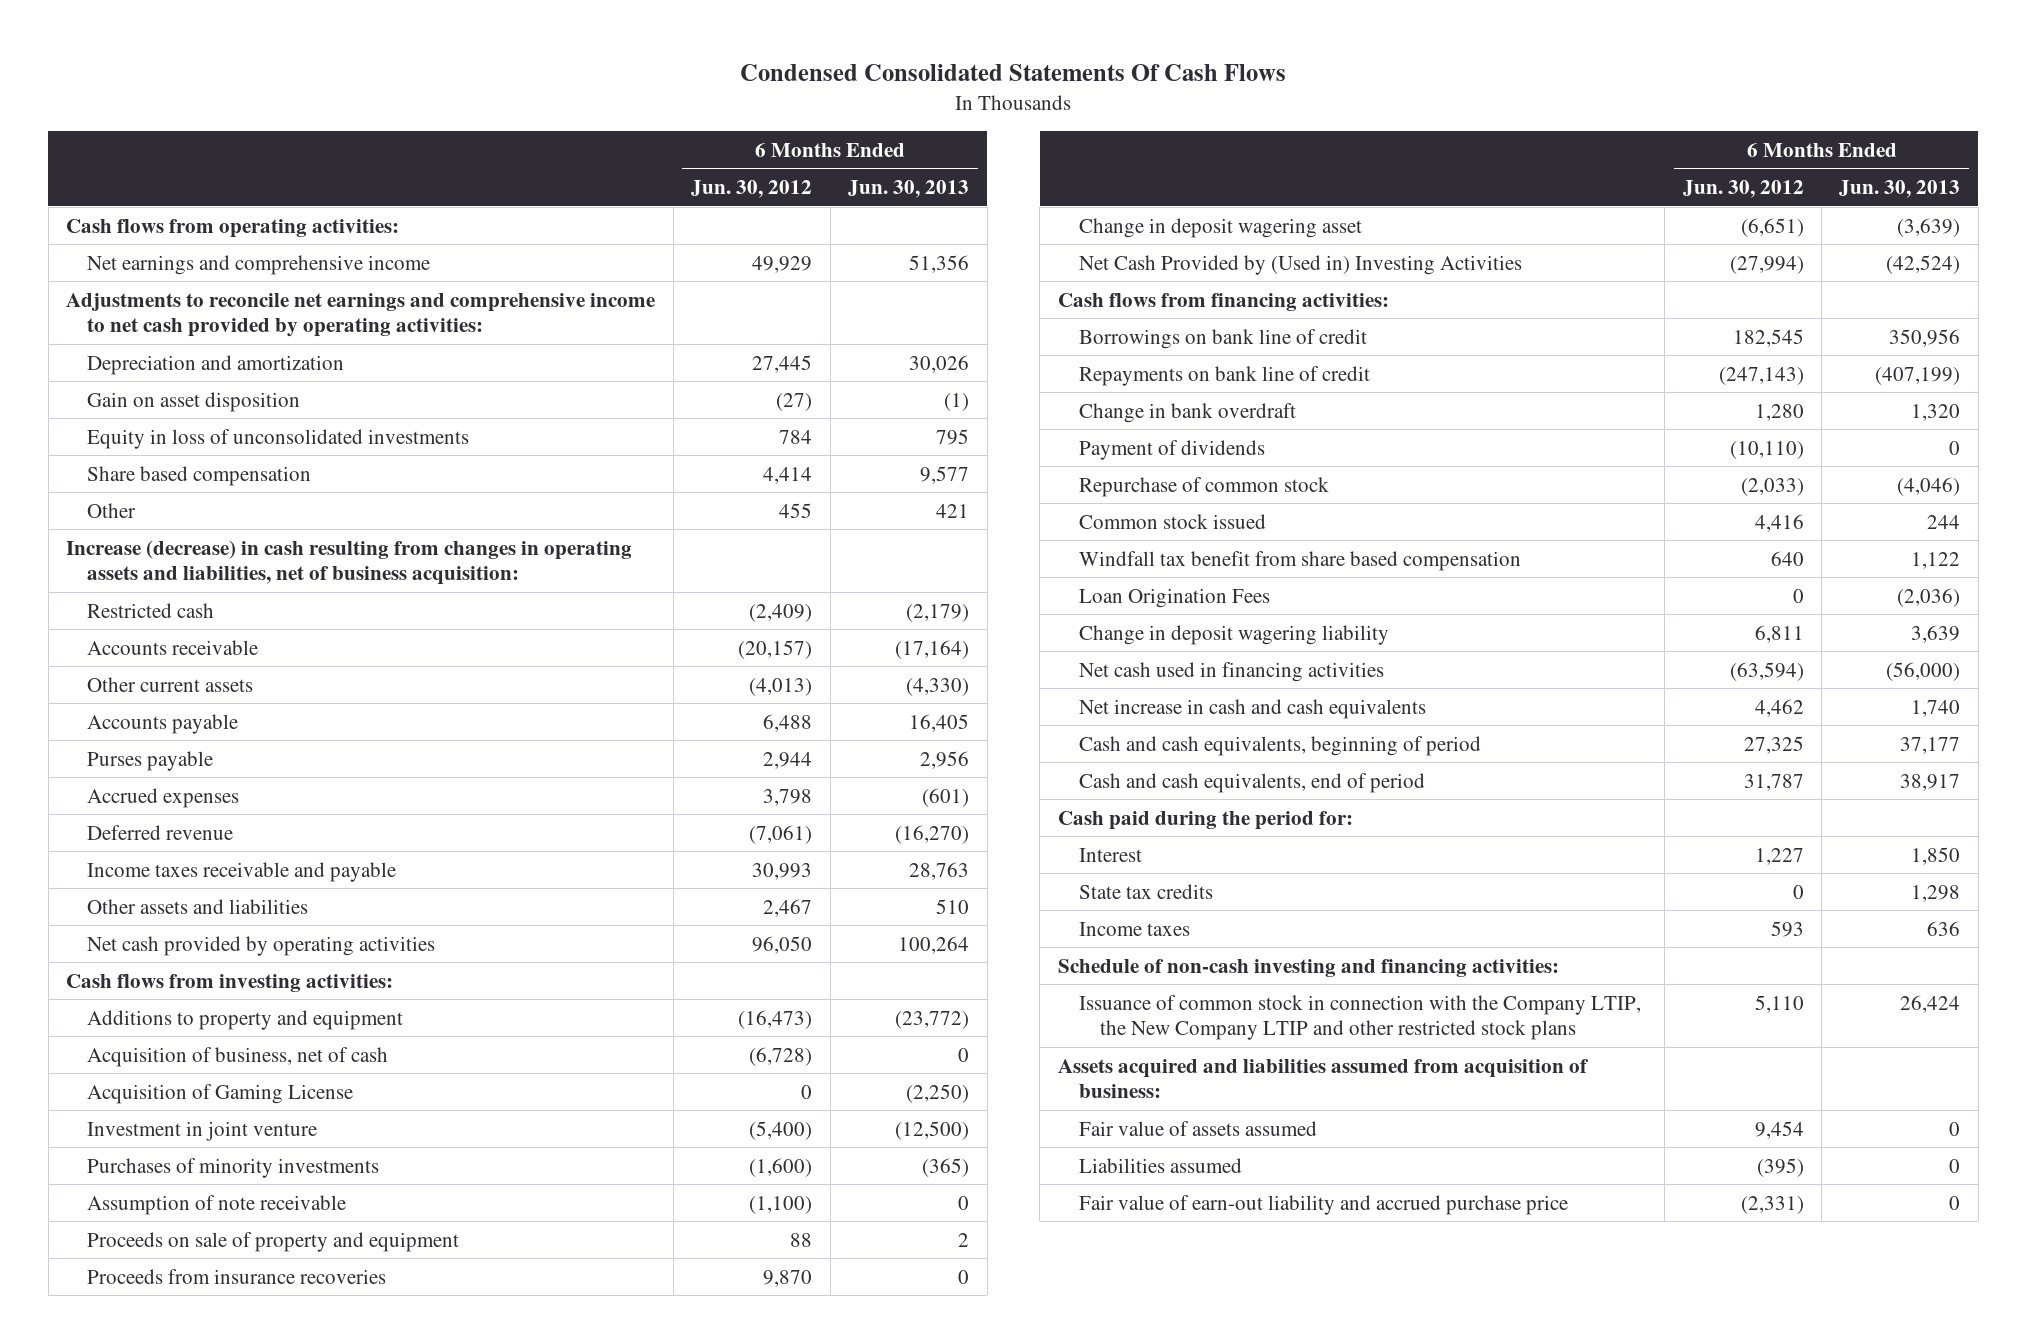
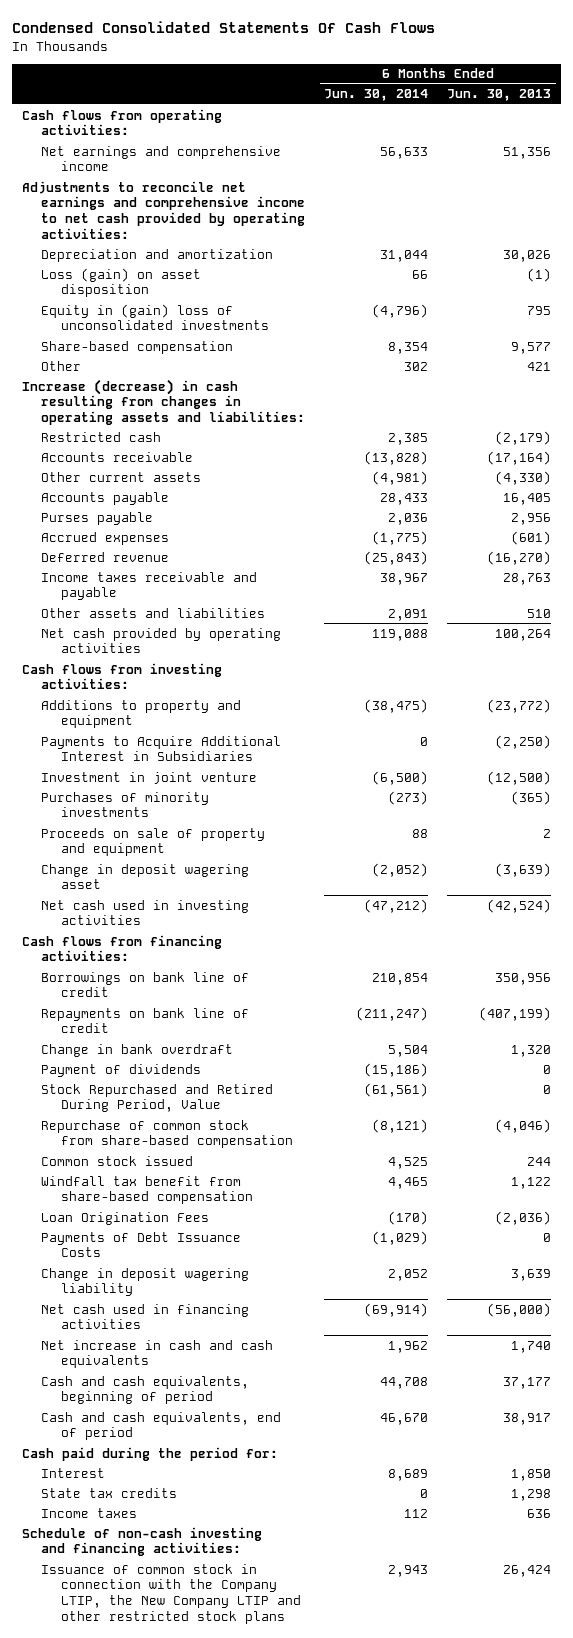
- | 6 Months Ended Jun. 30, 2012 | 6 Months Ended Jun. 30, 2013
+ | 6 Months Ended Jun. 30, 2014 | 6 Months Ended Jun. 30, 2013
- Gain on asset disposition | (27) | (1)
- Equity in loss of unconsolidated investments | 784 | 795
- Share based compensation | 4,414 | 9,577
+ Loss (gain) on asset disposition | 66 | (1)
+ Equity in (gain) loss of unconsolidated investments | (4,796) | 795
+ Share-based compensation | 8,354 | 9,577
- Increase (decrease) in cash resulting from changes in operating assets and liabilities, net of business acquisition:
+ Increase (decrease) in cash resulting from changes in operating assets and liabilities:
- Acquisition of business, net of cash | (6,728) | 0
- Acquisition of Gaming License | 0 | (2,250)
+ Payments to Acquire Additional Interest in Subsidiaries | 0 | (2,250)
- Assumption of note receivable | (1,100) | 0
- Proceeds from insurance recoveries | 9,870 | 0
- Net Cash Provided by (Used in) Investing Activities | (27,994) | (42,524)
+ Net cash used in investing activities | (47,212) | (42,524)
- Repurchase of common stock | (2,033) | (4,046)
+ Stock Repurchased and Retired During Period, Value | (61,561) | 0
+ Repurchase of common stock from share-based compensation | (8,121) | (4,046)
- Windfall tax benefit from share based compensation | 640 | 1,122
+ Windfall tax benefit from share-based compensation | 4,465 | 1,122
+ Payments of Debt Issuance Costs | (1,029) | 0
- Assets acquired and liabilities assumed from acquisition of business:
- Fair value of assets assumed | 9,454 | 0
- Liabilities assumed | (395) | 0
- Fair value of earn-out liability and accrued purchase price | (2,331) | 0

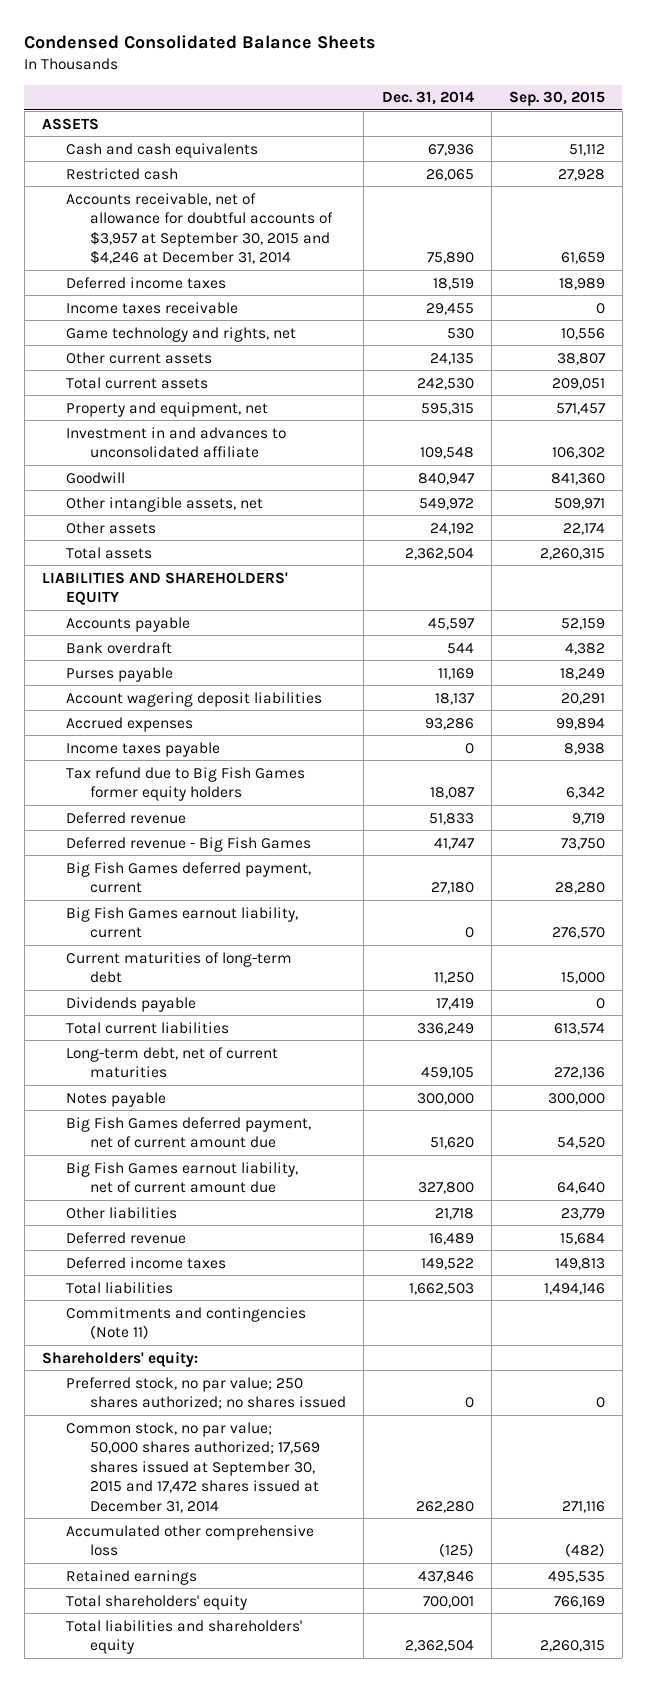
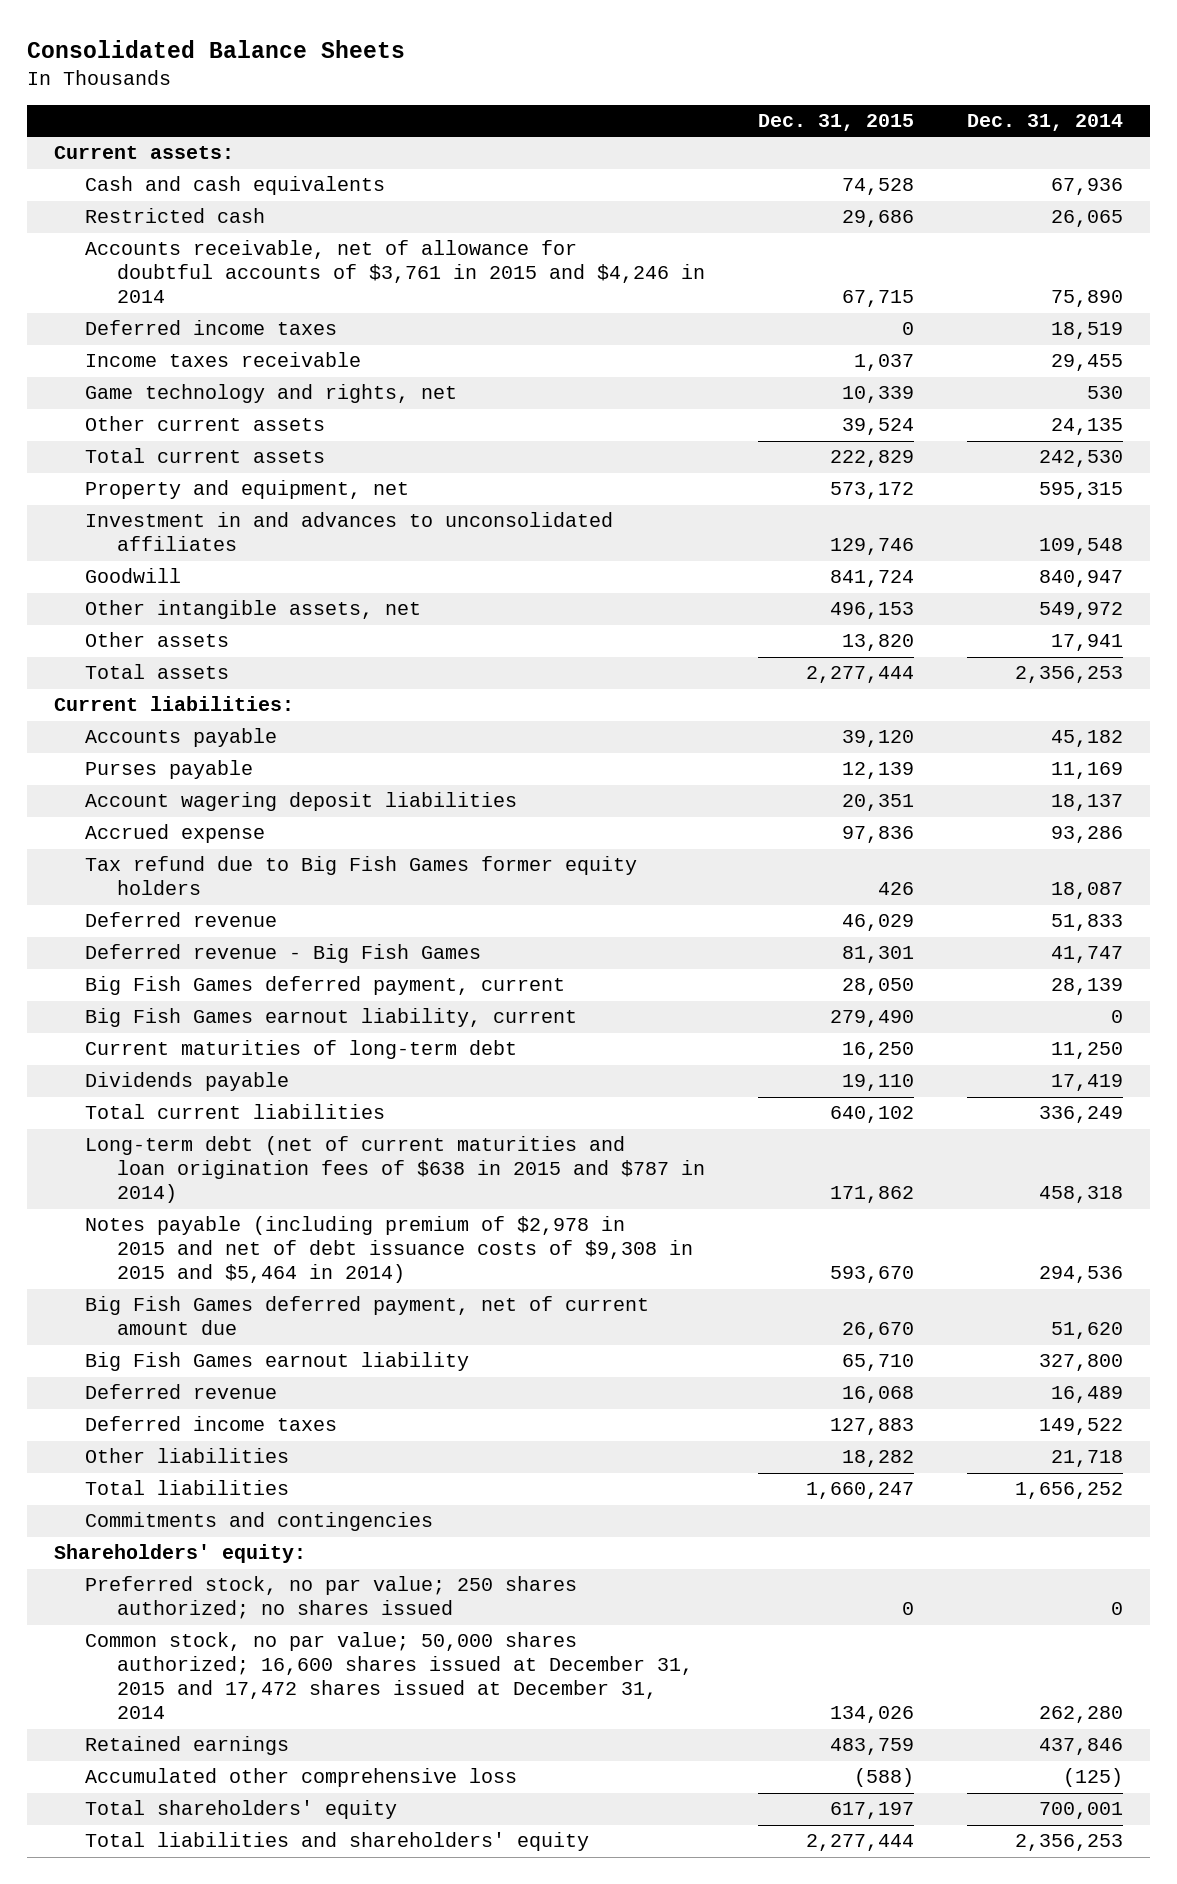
- Condensed Consolidated Balance Sheets
+ Consolidated Balance Sheets
- | Dec. 31, 2014 | Sep. 30, 2015
+ | Dec. 31, 2015 | Dec. 31, 2014
- ASSETS
+ Current assets:
- Accounts receivable, net of allowance for doubtful accounts of $3,957 at September 30, 2015 and $4,246 at December 31, 2014 | 75,890 | 61,659
+ Accounts receivable, net of allowance for doubtful accounts of $3,761 in 2015 and $4,246 in 2014 | 67,715 | 75,890
- Investment in and advances to unconsolidated affiliate | 109,548 | 106,302
+ Investment in and advances to unconsolidated affiliates | 129,746 | 109,548
- Other assets | 24,192 | 22,174
- Total assets | 2,362,504 | 2,260,315
- LIABILITIES AND SHAREHOLDERS' EQUITY
- Accounts payable | 45,597 | 52,159
- Bank overdraft | 544 | 4,382
+ Other assets | 13,820 | 17,941
+ Total assets | 2,277,444 | 2,356,253
+ Current liabilities:
+ Accounts payable | 39,120 | 45,182
- Accrued expenses | 93,286 | 99,894
- Income taxes payable | 0 | 8,938
+ Accrued expense | 97,836 | 93,286
- Big Fish Games deferred payment, current | 27,180 | 28,280
+ Big Fish Games deferred payment, current | 28,050 | 28,139
- Long-term debt, net of current maturities | 459,105 | 272,136
- Notes payable | 300,000 | 300,000
+ Long-term debt (net of current maturities and loan origination fees of $638 in 2015 and $787 in 2014) | 171,862 | 458,318
+ Notes payable (including premium of $2,978 in 2015 and net of debt issuance costs of $9,308 in 2015 and $5,464 in 2014) | 593,670 | 294,536
- Big Fish Games earnout liability, net of current amount due | 327,800 | 64,640
+ Big Fish Games earnout liability | 65,710 | 327,800
- Total liabilities | 1,662,503 | 1,494,146
- Commitments and contingencies (Note 11)
moved down: Other liabilities | 18,282 | 21,718
+ Total liabilities | 1,660,247 | 1,656,252
+ Commitments and contingencies
- Common stock, no par value; 50,000 shares authorized; 17,569 shares issued at September 30, 2015 and 17,472 shares issued at December 31, 2014 | 262,280 | 271,116
+ Common stock, no par value; 50,000 shares authorized; 16,600 shares issued at December 31, 2015 and 17,472 shares issued at December 31, 2014 | 134,026 | 262,280
moved down: Accumulated other comprehensive loss | (588) | (125)
- Total liabilities and shareholders' equity | 2,362,504 | 2,260,315
+ Total liabilities and shareholders' equity | 2,277,444 | 2,356,253

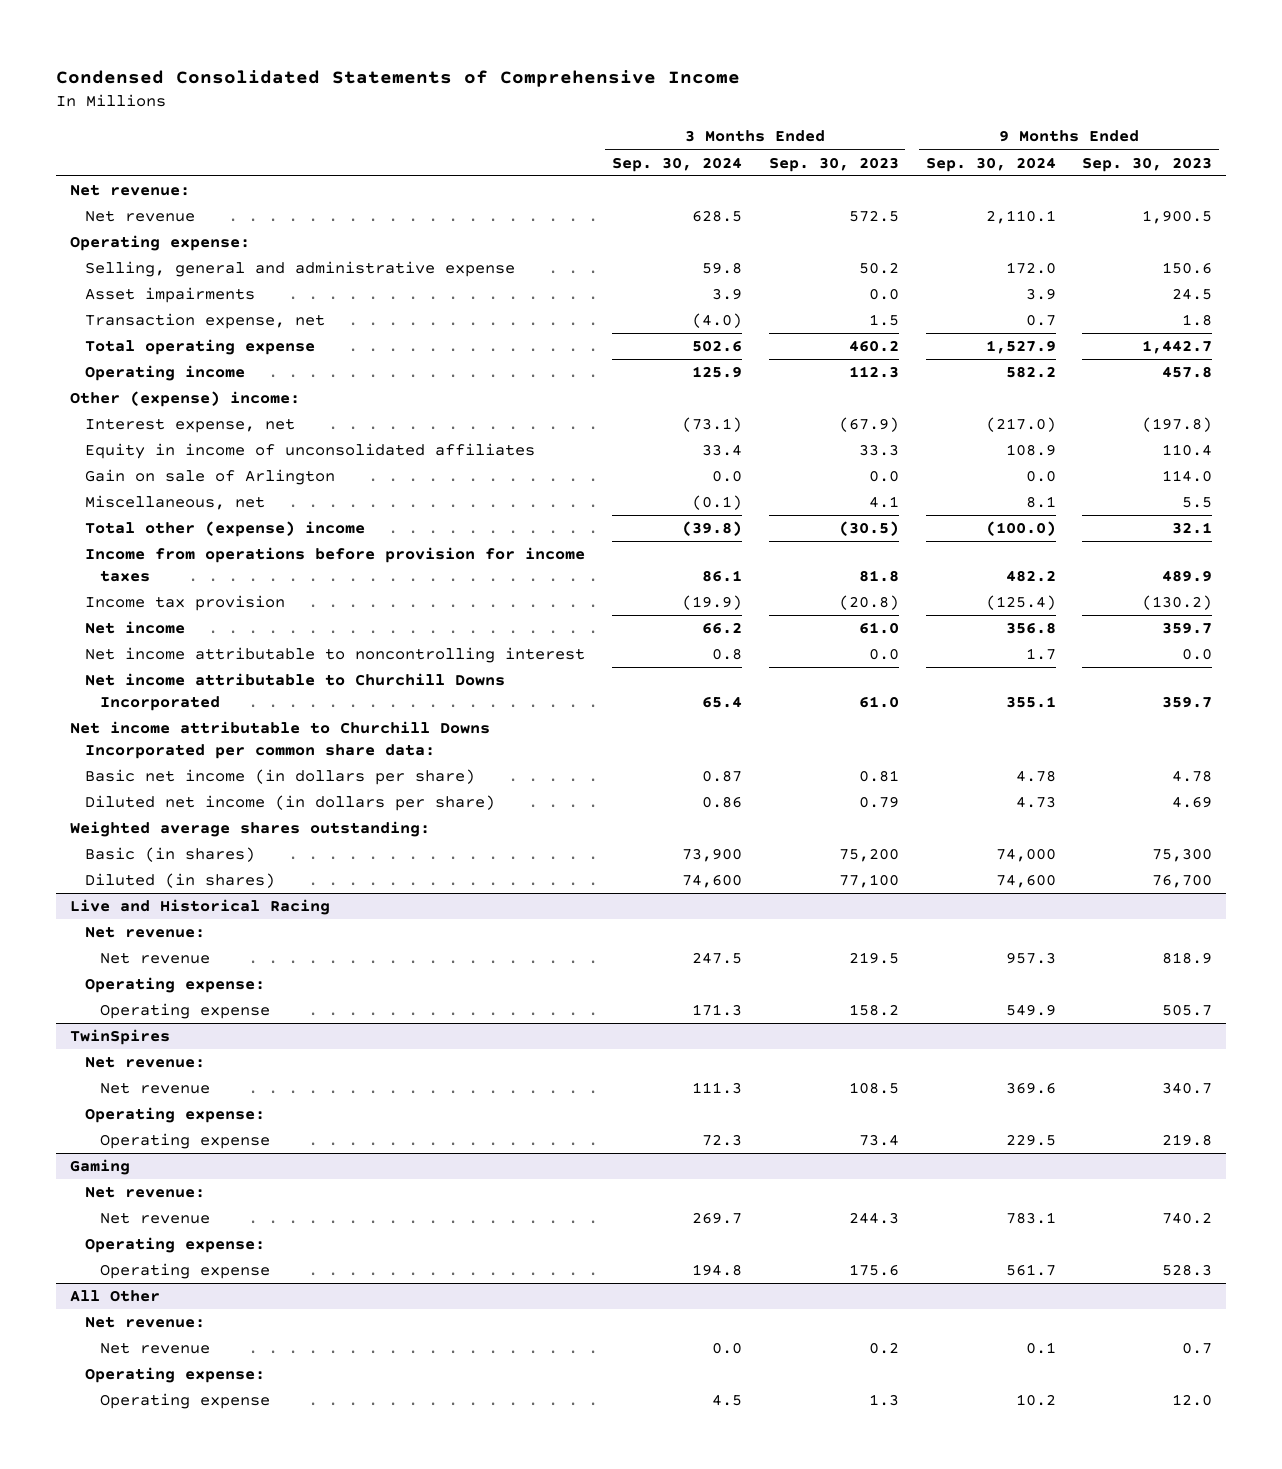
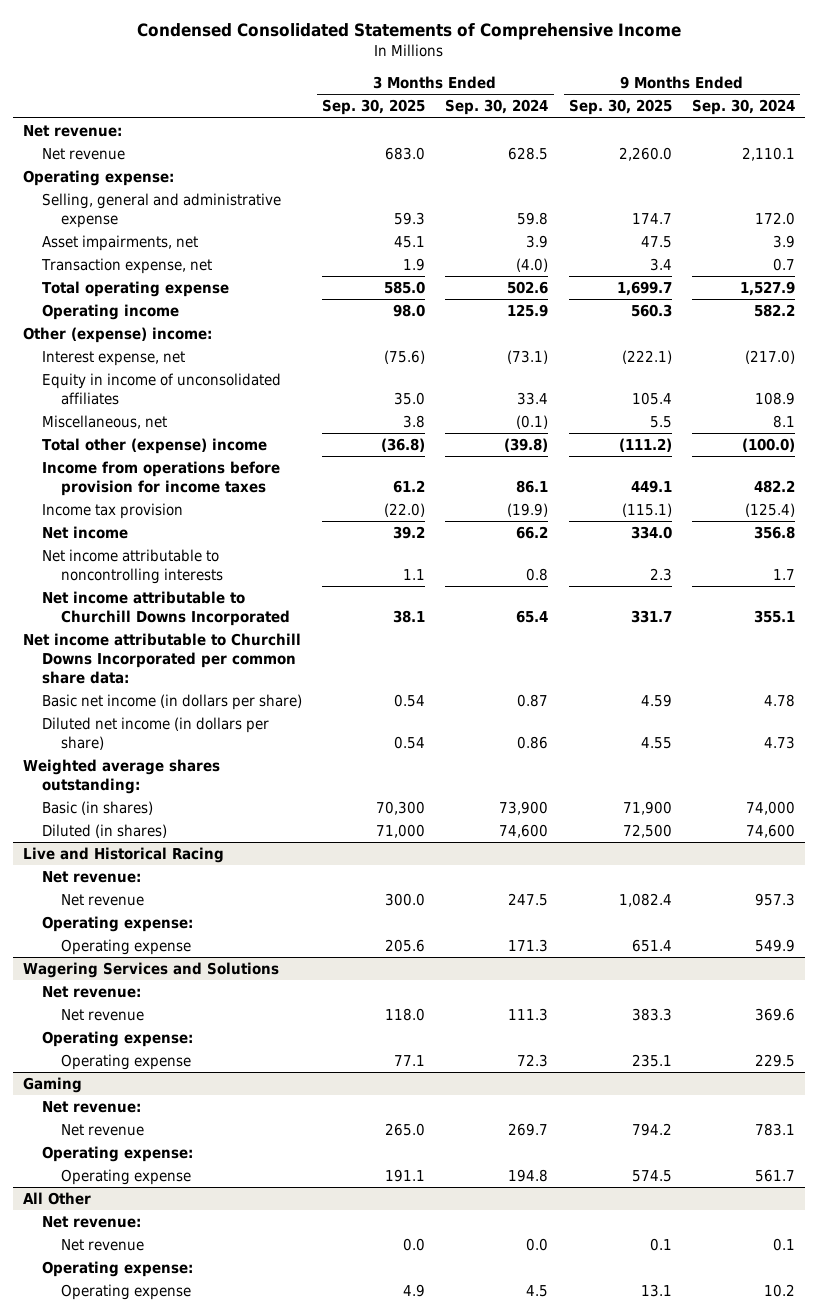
- | 3 Months Ended Sep. 30, 2024 | 3 Months Ended Sep. 30, 2023 | 9 Months Ended Sep. 30, 2024 | 9 Months Ended Sep. 30, 2023
+ | 3 Months Ended Sep. 30, 2025 | 3 Months Ended Sep. 30, 2024 | 9 Months Ended Sep. 30, 2025 | 9 Months Ended Sep. 30, 2024
- Asset impairments | 3.9 | 0.0 | 3.9 | 24.5
+ Asset impairments, net | 45.1 | 3.9 | 47.5 | 3.9
- Gain on sale of Arlington | 0.0 | 0.0 | 0.0 | 114.0
- Net income attributable to noncontrolling interest | 0.8 | 0.0 | 1.7 | 0.0
+ Net income attributable to noncontrolling interests | 1.1 | 0.8 | 2.3 | 1.7
- TwinSpires
+ Wagering Services and Solutions

